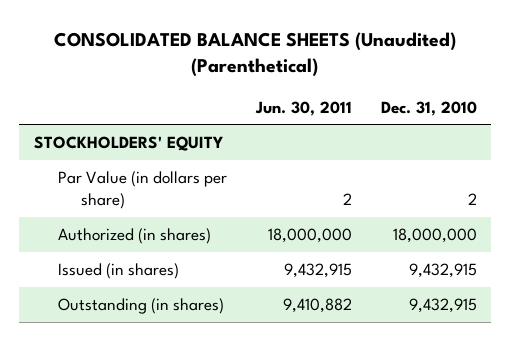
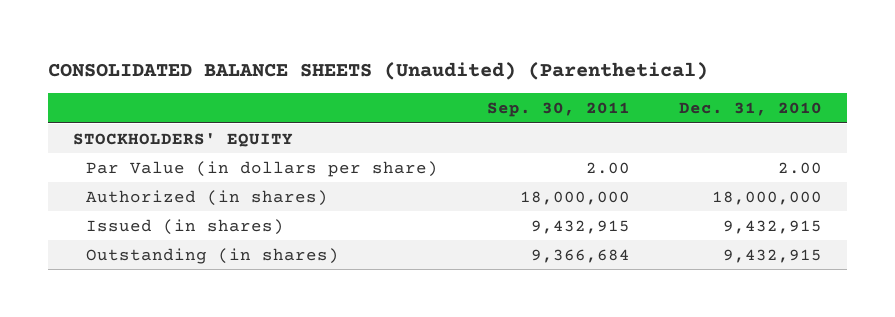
- | Jun. 30, 2011 | Dec. 31, 2010
+ | Sep. 30, 2011 | Dec. 31, 2010
- Par Value (in dollars per share) | 2 | 2
+ Par Value (in dollars per share) | 2.00 | 2.00

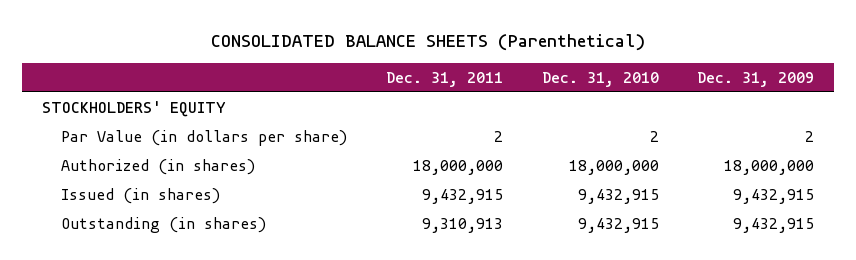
- CONSOLIDATED BALANCE SHEETS (Unaudited) (Parenthetical)
+ CONSOLIDATED BALANCE SHEETS (Parenthetical)
- | Sep. 30, 2011 | Dec. 31, 2010
+ | Dec. 31, 2011 | Dec. 31, 2010 | Dec. 31, 2009
- Par Value (in dollars per share) | 2.00 | 2.00
+ Par Value (in dollars per share) | 2 | 2 | 2

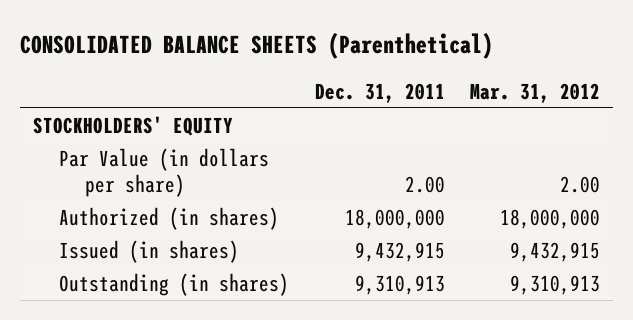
- | Dec. 31, 2011 | Dec. 31, 2010 | Dec. 31, 2009
+ | Dec. 31, 2011 | Mar. 31, 2012
- Par Value (in dollars per share) | 2 | 2 | 2
+ Par Value (in dollars per share) | 2.00 | 2.00

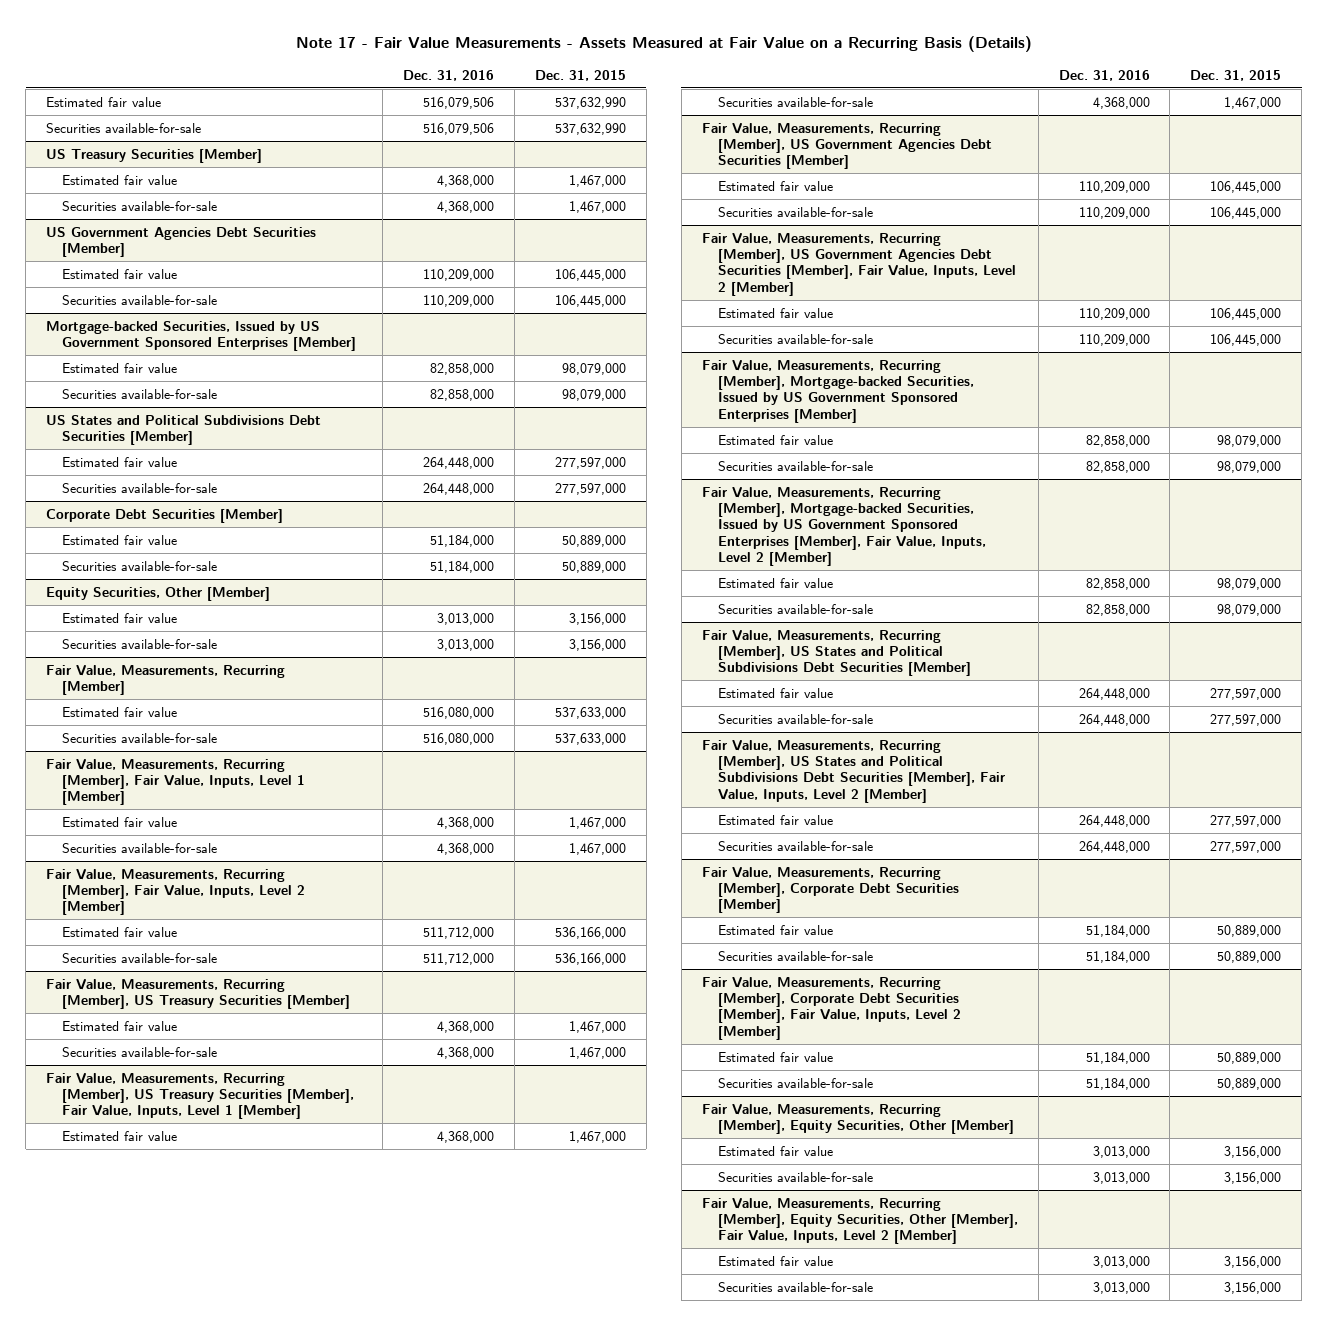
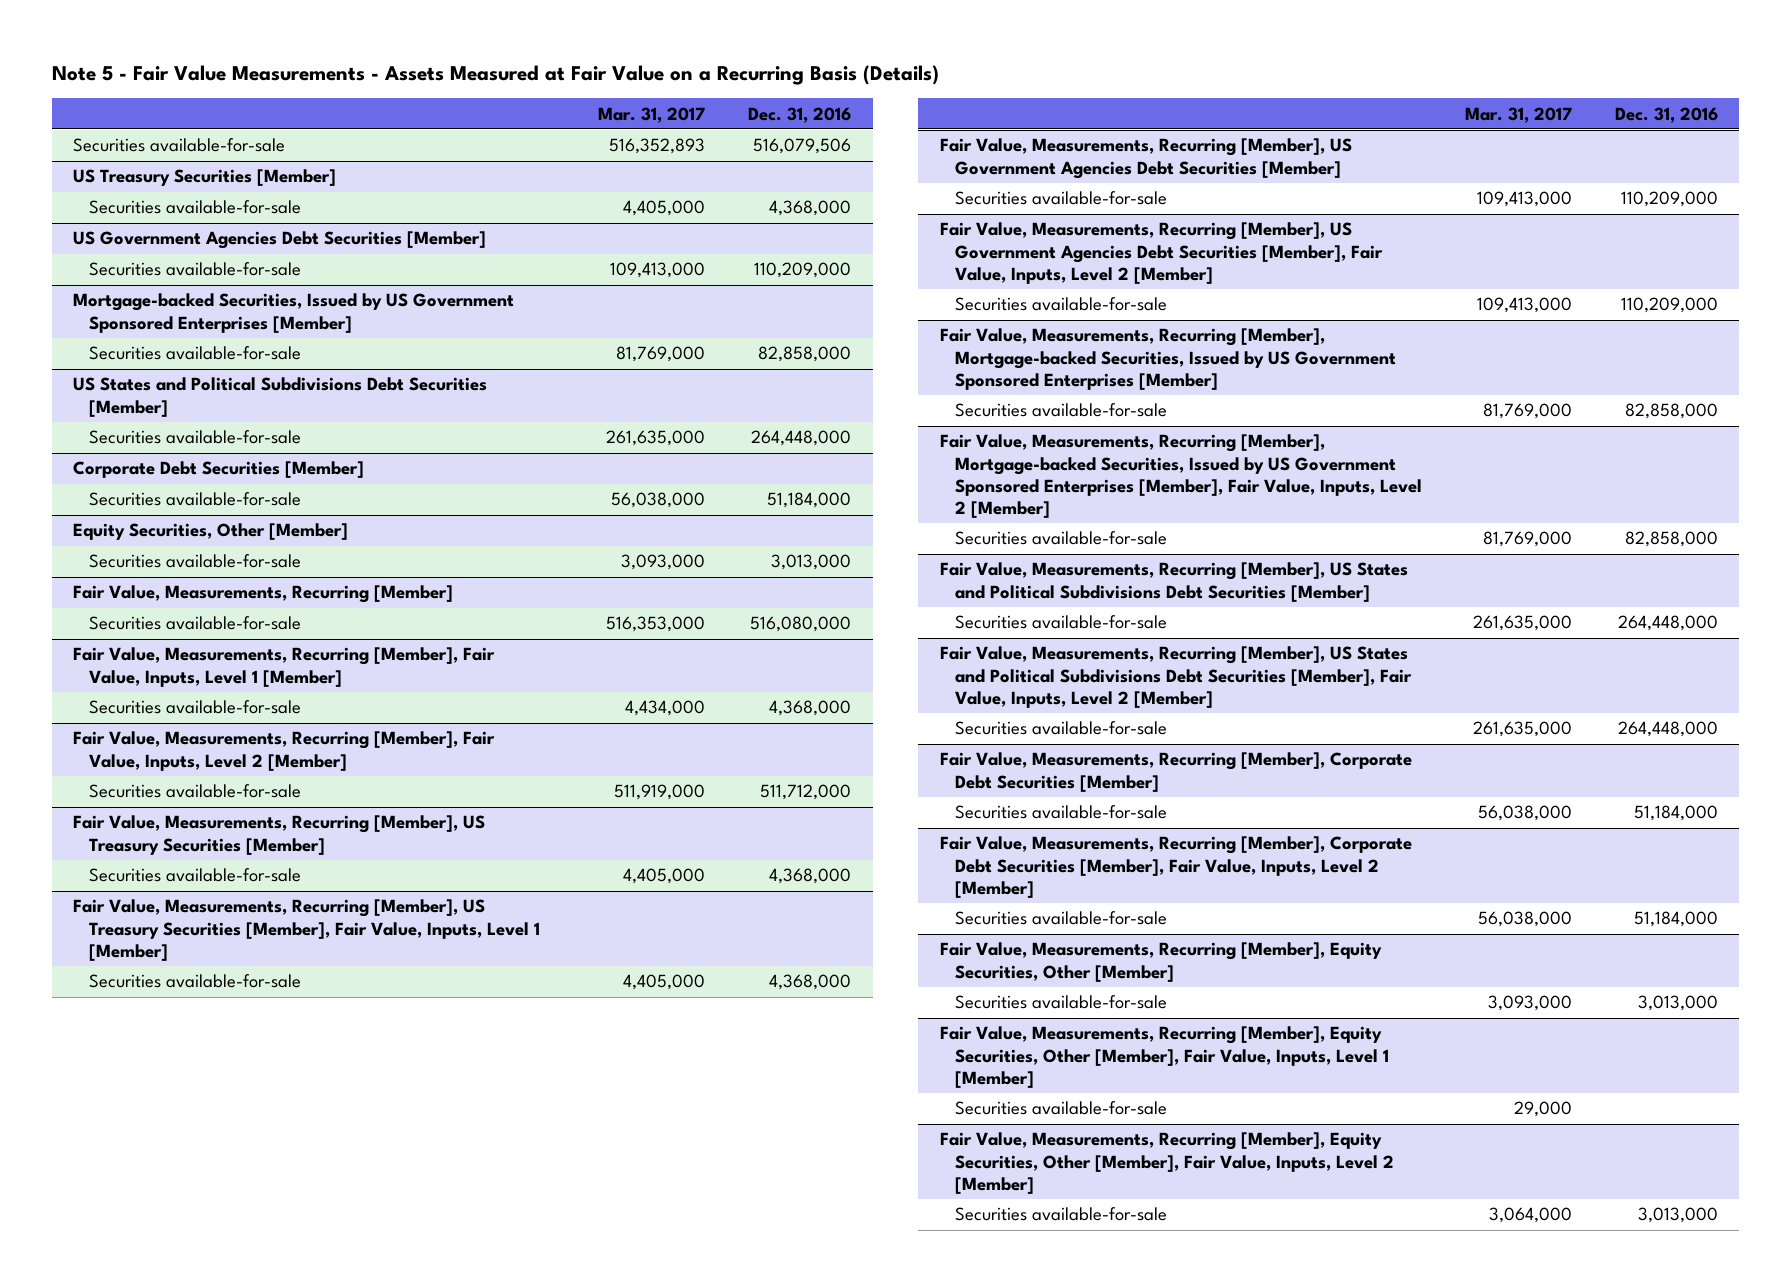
- Note 17 - Fair Value Measurements - Assets Measured at Fair Value on a Recurring Basis (Details)
+ Note 5 - Fair Value Measurements - Assets Measured at Fair Value on a Recurring Basis (Details)
- | Dec. 31, 2016 | Dec. 31, 2015
+ | Mar. 31, 2017 | Dec. 31, 2016
- Estimated fair value | 516,079,506 | 537,632,990
@ US Treasury Securities [Member]
- Estimated fair value | 4,368,000 | 1,467,000
@ US Government Agencies Debt Securities [Member]
- Estimated fair value | 110,209,000 | 106,445,000
@ Mortgage-backed Securities, Issued by US Government Sponsored Enterprises [Member]
- Estimated fair value | 82,858,000 | 98,079,000
@ US States and Political Subdivisions Debt Securities [Member]
- Estimated fair value | 264,448,000 | 277,597,000
@ Corporate Debt Securities [Member]
- Estimated fair value | 51,184,000 | 50,889,000
@ Equity Securities, Other [Member]
- Estimated fair value | 3,013,000 | 3,156,000
@ Fair Value, Measurements, Recurring [Member]
- Estimated fair value | 516,080,000 | 537,633,000
@ Fair Value, Measurements, Recurring [Member], Fair Value, Inputs, Level 1 [Member]
- Estimated fair value | 4,368,000 | 1,467,000
@ Fair Value, Measurements, Recurring [Member], Fair Value, Inputs, Level 2 [Member]
- Estimated fair value | 511,712,000 | 536,166,000
@ Fair Value, Measurements, Recurring [Member], US Treasury Securities [Member]
- Estimated fair value | 4,368,000 | 1,467,000
@ Fair Value, Measurements, Recurring [Member], US Treasury Securities [Member], Fair Value, Inputs, Level 1 [Member]
- Estimated fair value | 4,368,000 | 1,467,000
@ Fair Value, Measurements, Recurring [Member], US Government Agencies Debt Securities [Member]
- Estimated fair value | 110,209,000 | 106,445,000
@ Fair Value, Measurements, Recurring [Member], US Government Agencies Debt Securities [Member], Fair Value, Inputs, Level 2 [Member]
- Estimated fair value | 110,209,000 | 106,445,000
@ Fair Value, Measurements, Recurring [Member], Mortgage-backed Securities, Issued by US Government Sponsored Enterprises [Member]
- Estimated fair value | 82,858,000 | 98,079,000
@ Fair Value, Measurements, Recurring [Member], Mortgage-backed Securities, Issued by US Government Sponsored Enterprises [Member], Fair Value, Inputs, Level 2 [Member]
- Estimated fair value | 82,858,000 | 98,079,000
@ Fair Value, Measurements, Recurring [Member], US States and Political Subdivisions Debt Securities [Member]
- Estimated fair value | 264,448,000 | 277,597,000
@ Fair Value, Measurements, Recurring [Member], US States and Political Subdivisions Debt Securities [Member], Fair Value, Inputs, Level 2 [Member]
- Estimated fair value | 264,448,000 | 277,597,000
@ Fair Value, Measurements, Recurring [Member], Corporate Debt Securities [Member]
- Estimated fair value | 51,184,000 | 50,889,000
@ Fair Value, Measurements, Recurring [Member], Corporate Debt Securities [Member], Fair Value, Inputs, Level 2 [Member]
- Estimated fair value | 51,184,000 | 50,889,000
@ Fair Value, Measurements, Recurring [Member], Equity Securities, Other [Member]
- Estimated fair value | 3,013,000 | 3,156,000
+ Fair Value, Measurements, Recurring [Member], Equity Securities, Other [Member], Fair Value, Inputs, Level 1 [Member]
+ Securities available-for-sale | 29,000 |
@ Fair Value, Measurements, Recurring [Member], Equity Securities, Other [Member], Fair Value, Inputs, Level 2 [Member]
- Estimated fair value | 3,013,000 | 3,156,000

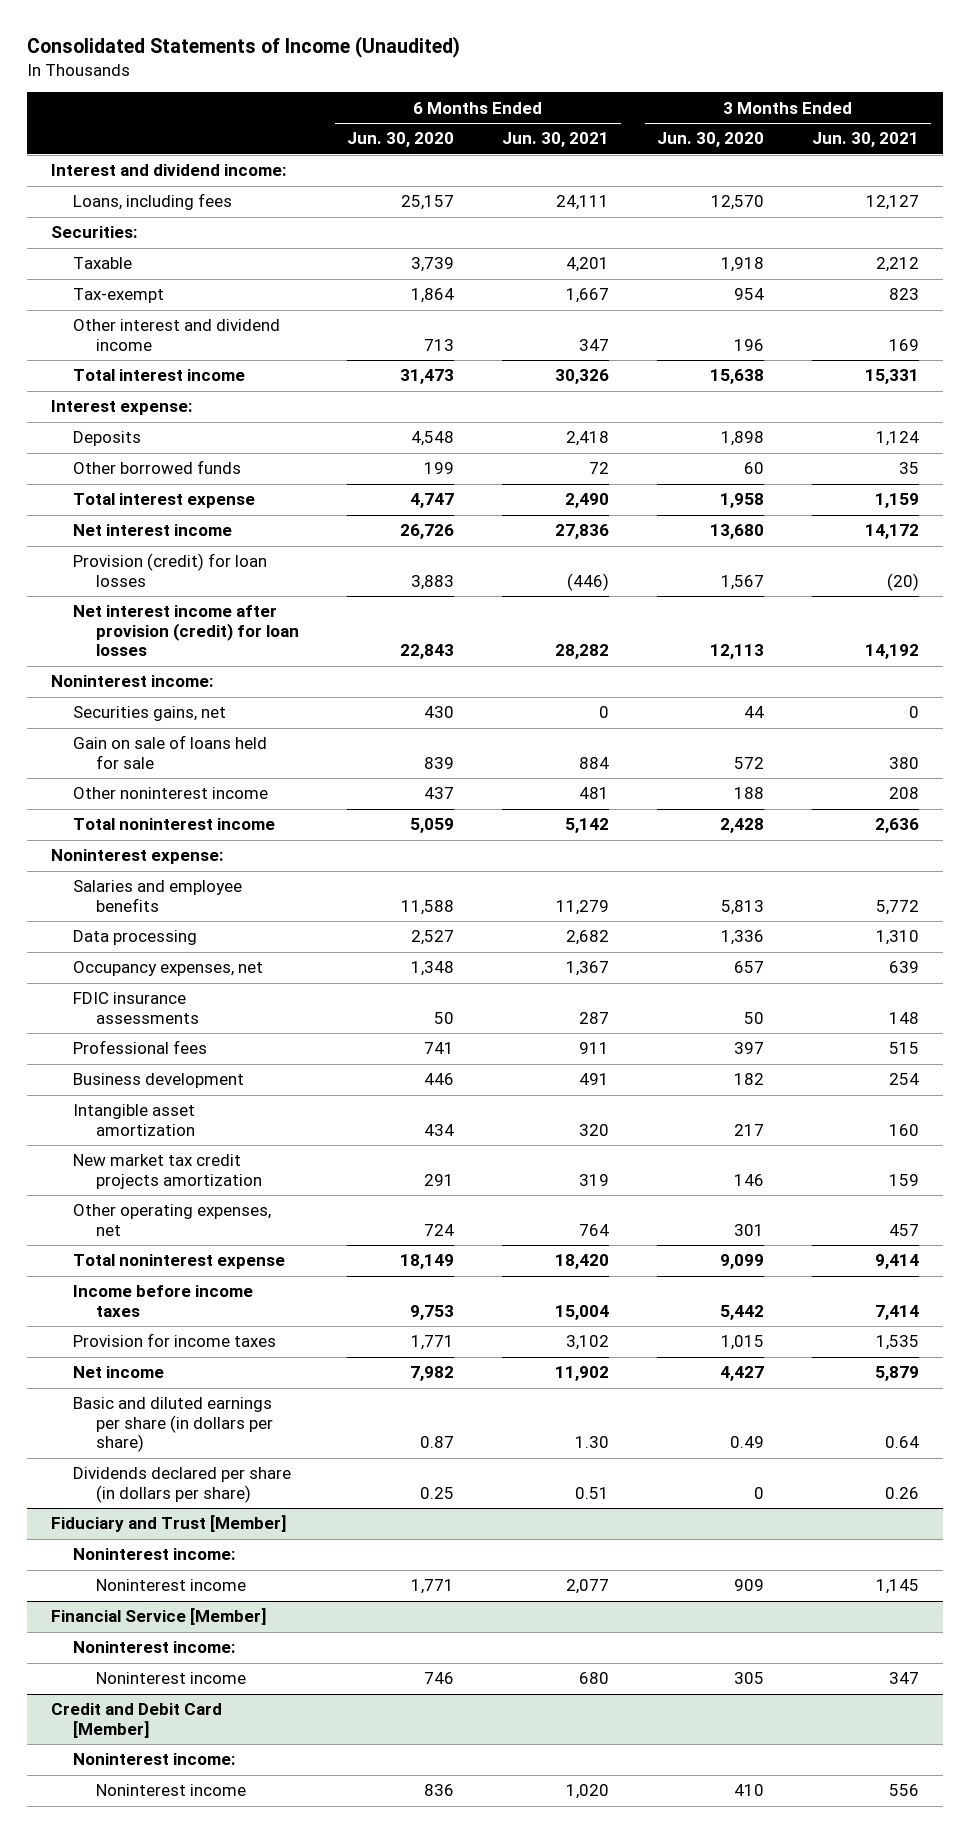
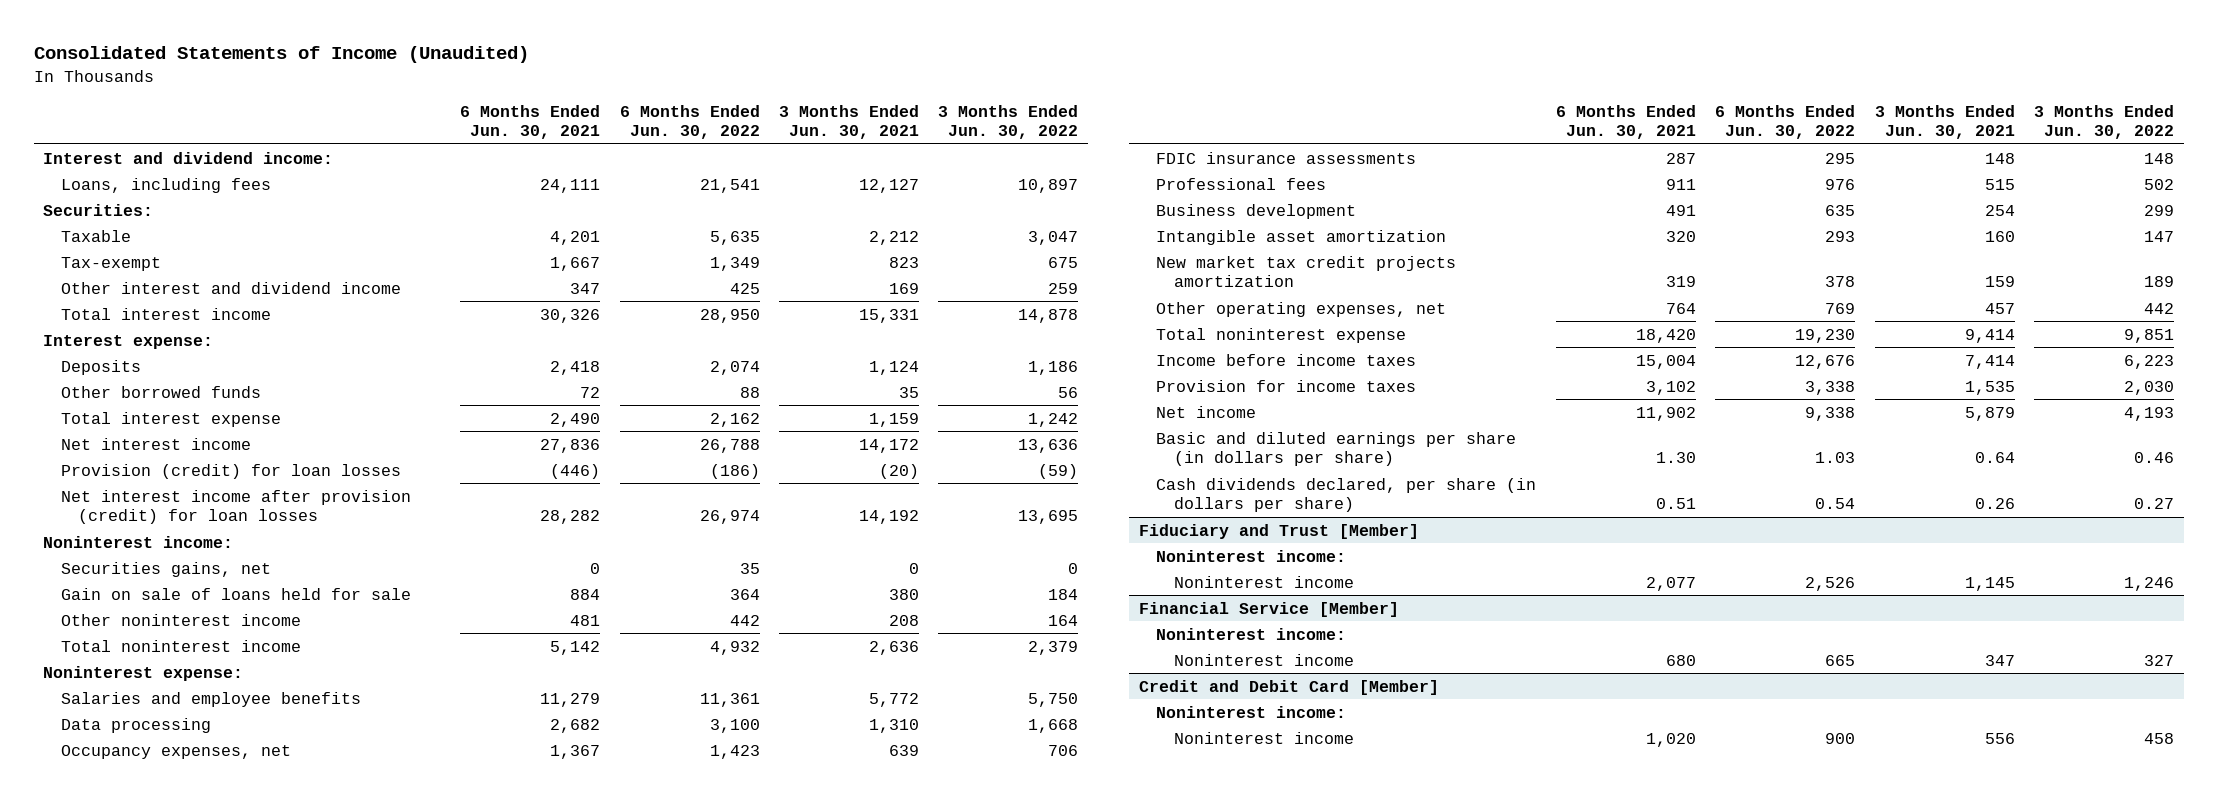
- | 6 Months Ended Jun. 30, 2020 | 6 Months Ended Jun. 30, 2021 | 3 Months Ended Jun. 30, 2020 | 3 Months Ended Jun. 30, 2021
+ | 6 Months Ended Jun. 30, 2021 | 6 Months Ended Jun. 30, 2022 | 3 Months Ended Jun. 30, 2021 | 3 Months Ended Jun. 30, 2022
- Dividends declared per share (in dollars per share) | 0.25 | 0.51 | 0 | 0.26
+ Cash dividends declared, per share (in dollars per share) | 0.51 | 0.54 | 0.26 | 0.27

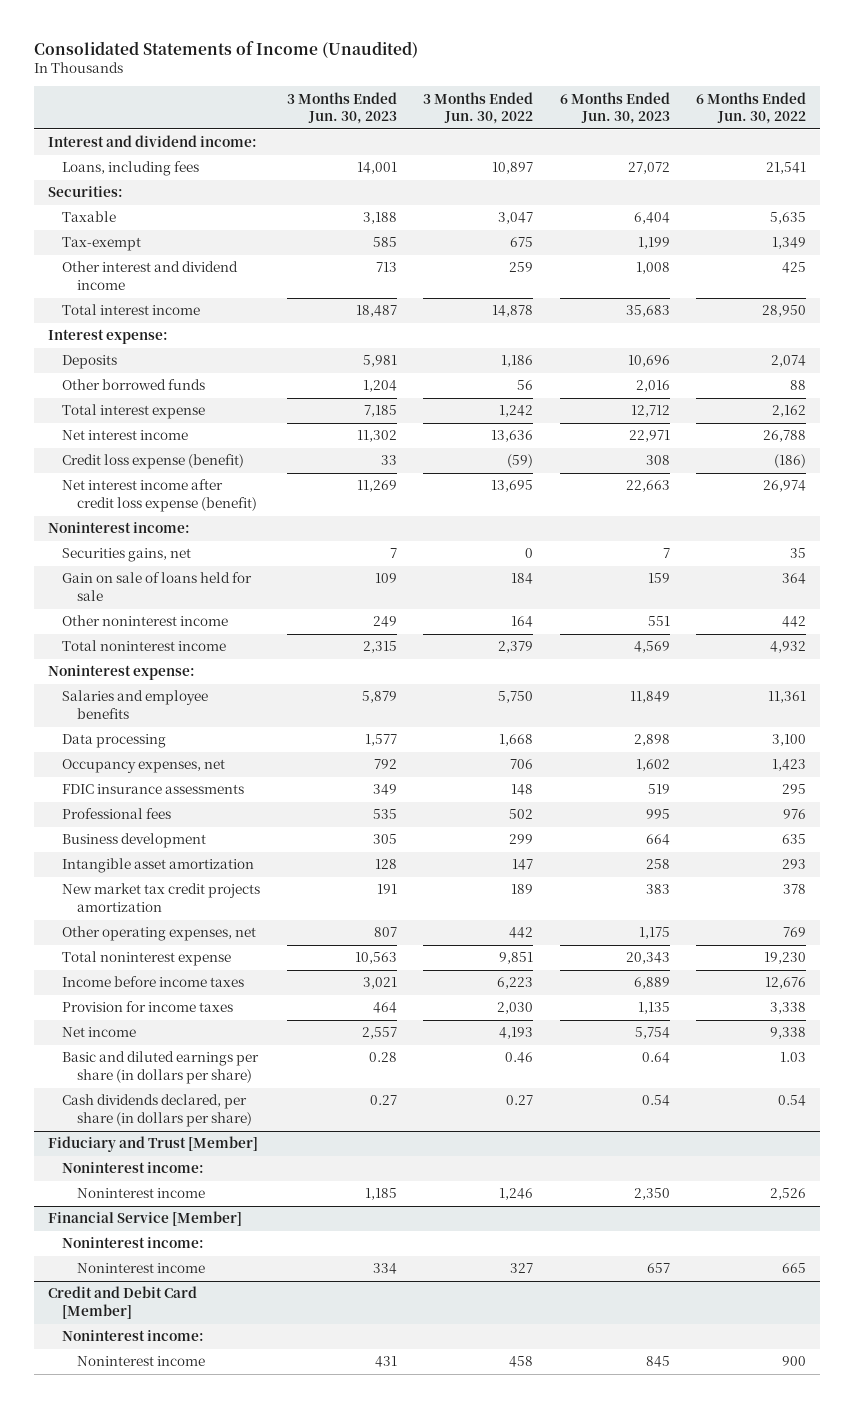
- | 6 Months Ended Jun. 30, 2021 | 6 Months Ended Jun. 30, 2022 | 3 Months Ended Jun. 30, 2021 | 3 Months Ended Jun. 30, 2022
+ | 3 Months Ended Jun. 30, 2023 | 3 Months Ended Jun. 30, 2022 | 6 Months Ended Jun. 30, 2023 | 6 Months Ended Jun. 30, 2022
- Provision (credit) for loan losses | (446) | (186) | (20) | (59)
- Net interest income after provision (credit) for loan losses | 28,282 | 26,974 | 14,192 | 13,695
+ Credit loss expense (benefit) | 33 | (59) | 308 | (186)
+ Net interest income after credit loss expense (benefit) | 11,269 | 13,695 | 22,663 | 26,974

